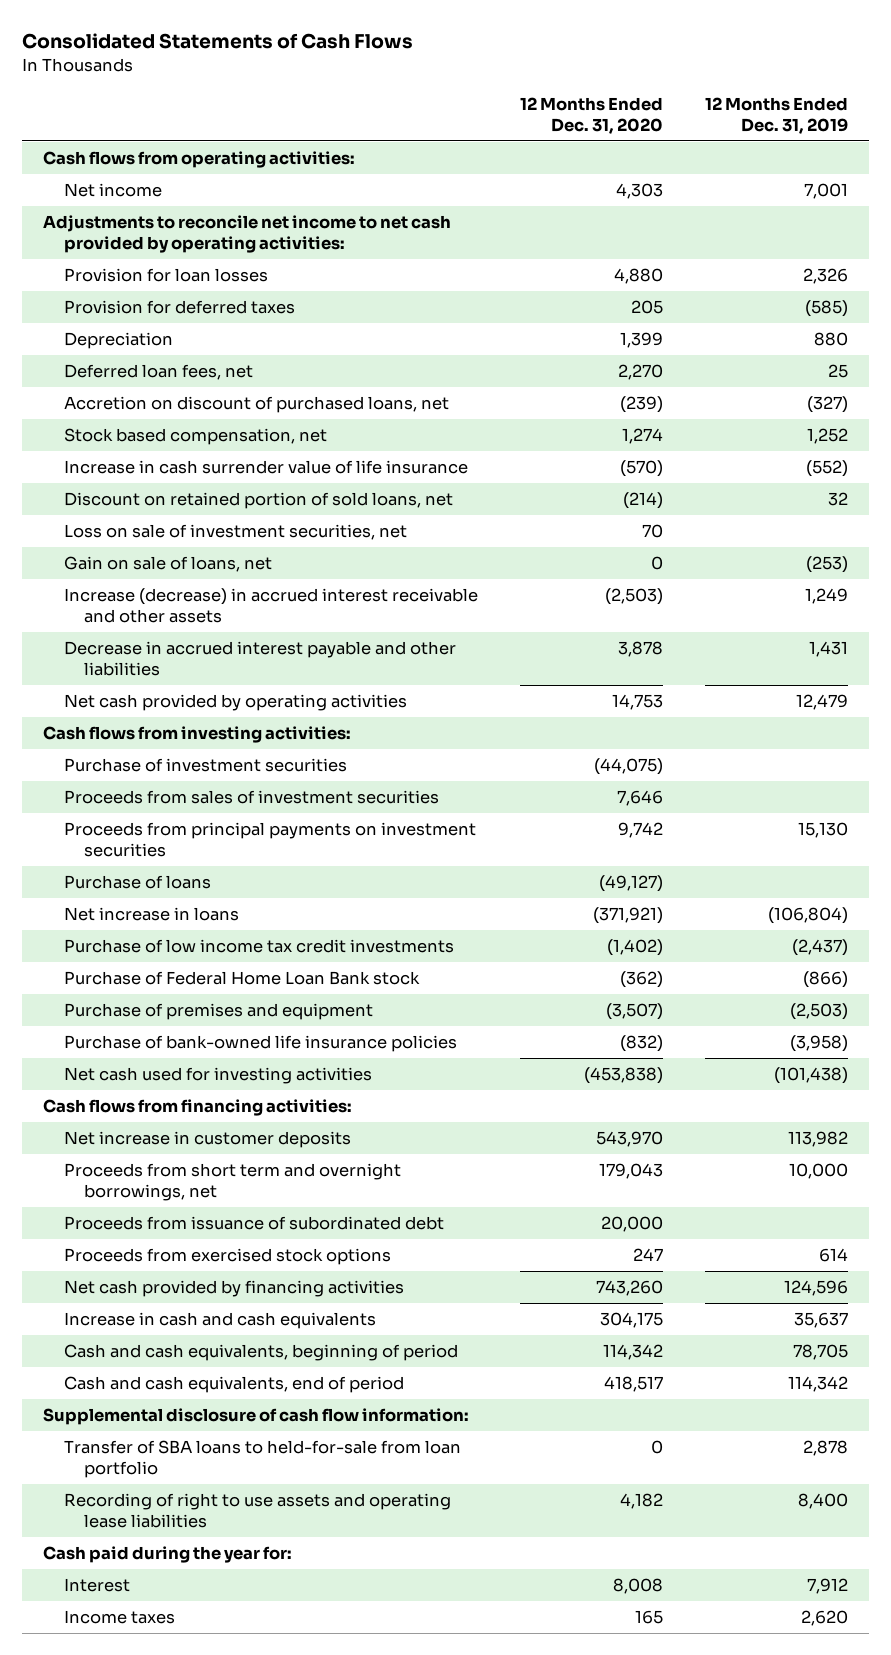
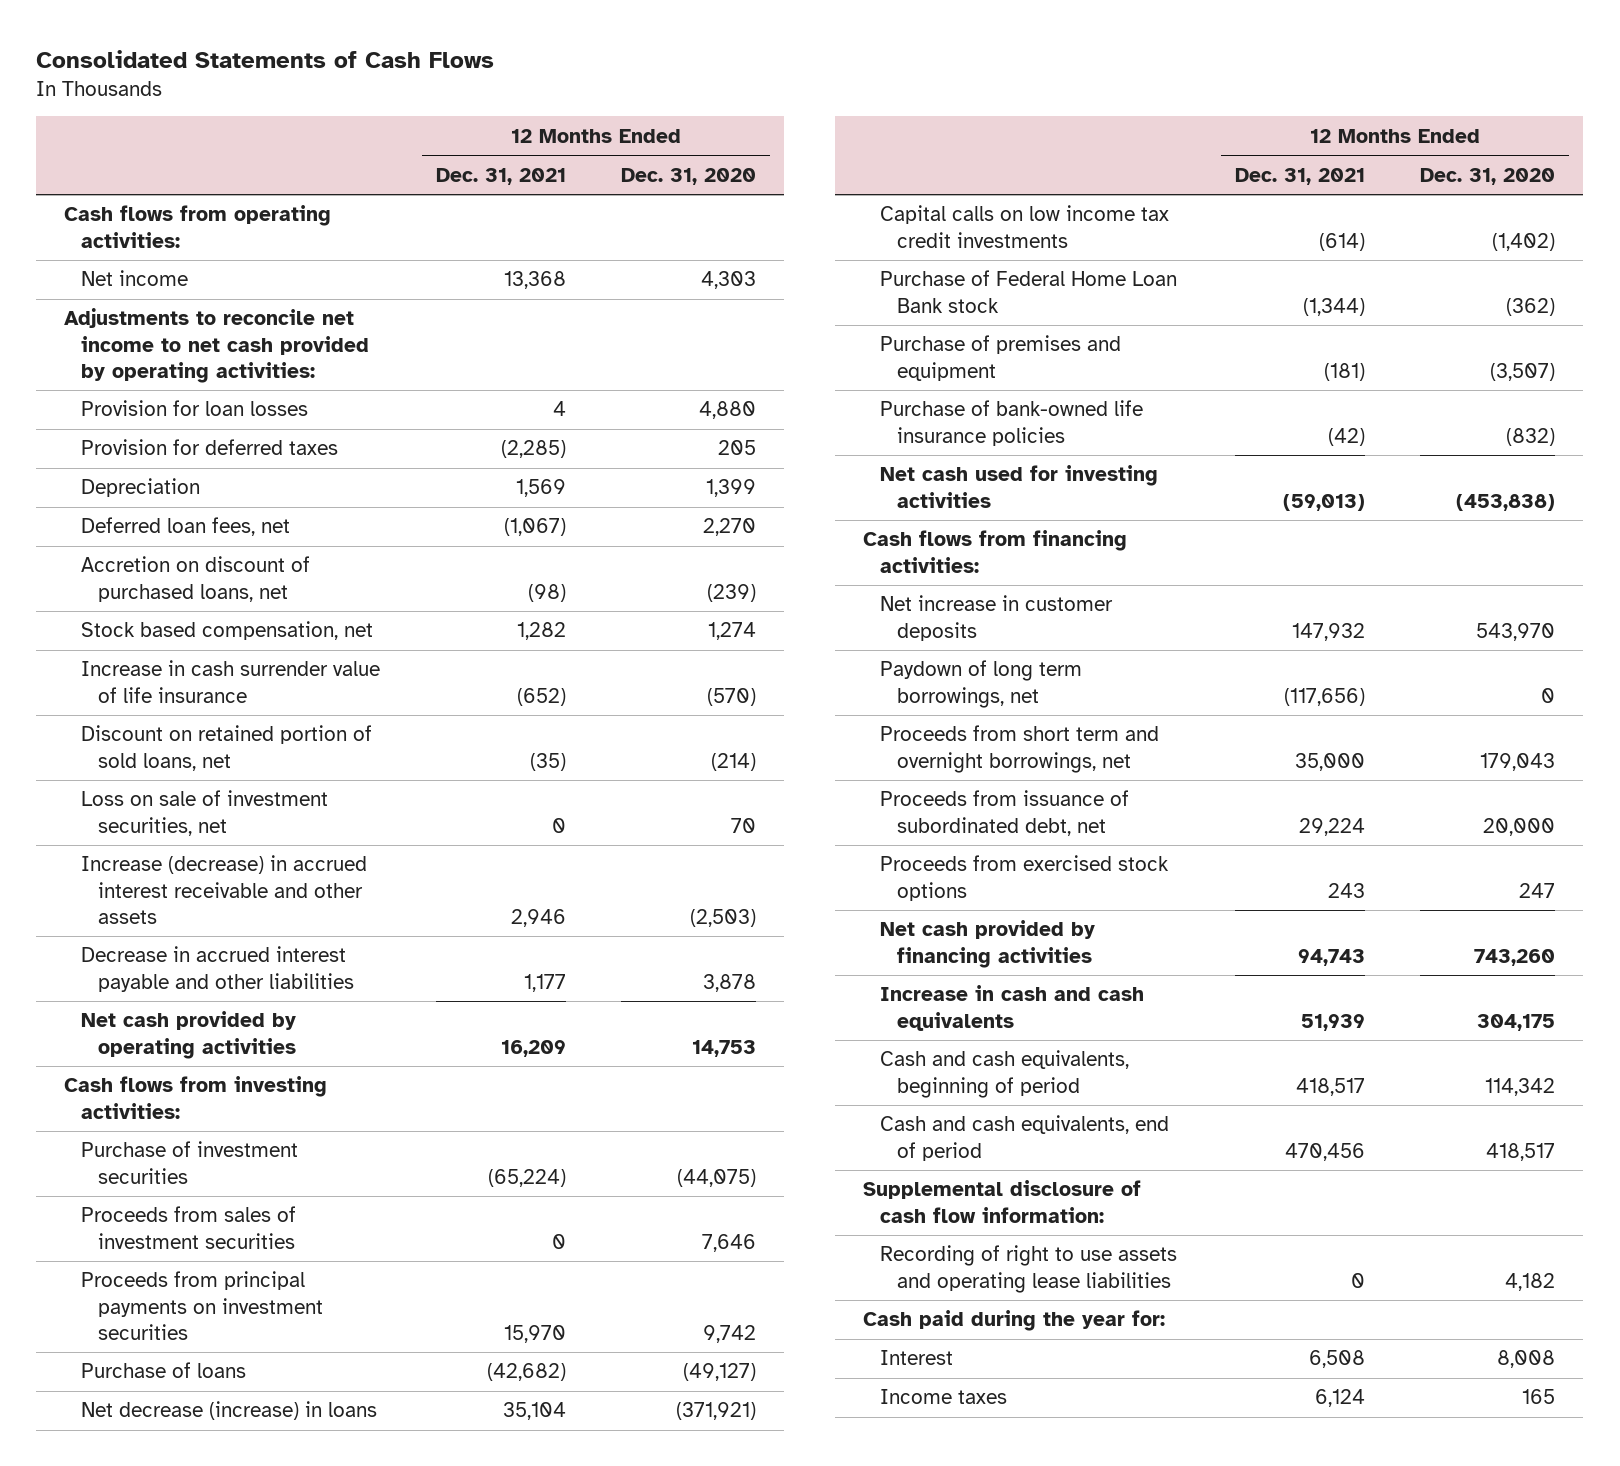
- | 12 Months Ended Dec. 31, 2020 | 12 Months Ended Dec. 31, 2019
+ | 12 Months Ended Dec. 31, 2021 | 12 Months Ended Dec. 31, 2020
- Gain on sale of loans, net | 0 | (253)
- Net increase in loans | (371,921) | (106,804)
- Purchase of low income tax credit investments | (1,402) | (2,437)
+ Net decrease (increase) in loans | 35,104 | (371,921)
+ Capital calls on low income tax credit investments | (614) | (1,402)
+ Paydown of long term borrowings, net | (117,656) | 0
- Proceeds from issuance of subordinated debt | 20,000 |
+ Proceeds from issuance of subordinated debt, net | 29,224 | 20,000
- Transfer of SBA loans to held-for-sale from loan portfolio | 0 | 2,878

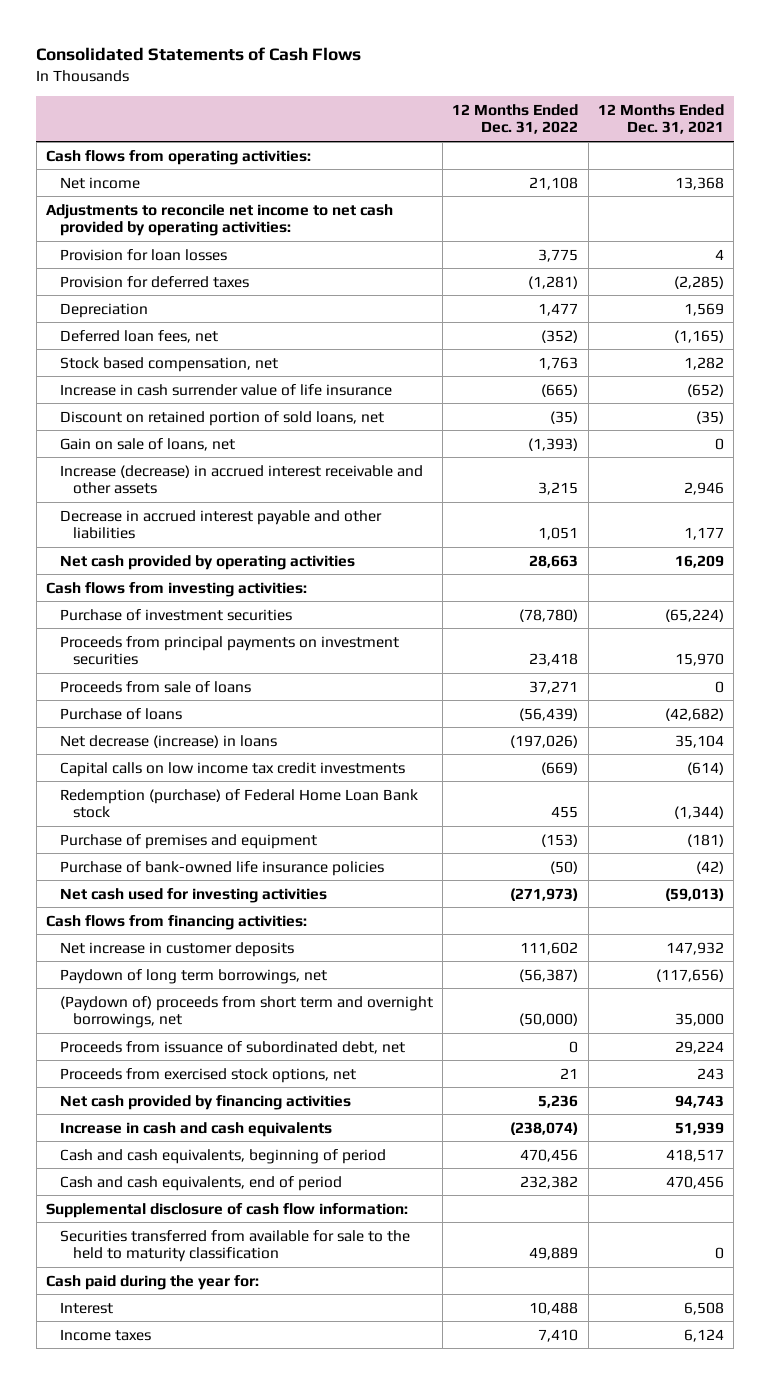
- | 12 Months Ended Dec. 31, 2021 | 12 Months Ended Dec. 31, 2020
+ | 12 Months Ended Dec. 31, 2022 | 12 Months Ended Dec. 31, 2021
- Deferred loan fees, net | (1,067) | 2,270
- Accretion on discount of purchased loans, net | (98) | (239)
+ Deferred loan fees, net | (352) | (1,165)
- Loss on sale of investment securities, net | 0 | 70
+ Gain on sale of loans, net | (1,393) | 0
- Proceeds from sales of investment securities | 0 | 7,646
+ Proceeds from sale of loans | 37,271 | 0
- Purchase of Federal Home Loan Bank stock | (1,344) | (362)
+ Redemption (purchase) of Federal Home Loan Bank stock | 455 | (1,344)
- Proceeds from short term and overnight borrowings, net | 35,000 | 179,043
+ (Paydown of) proceeds from short term and overnight borrowings, net | (50,000) | 35,000
- Proceeds from exercised stock options | 243 | 247
+ Proceeds from exercised stock options, net | 21 | 243
- Recording of right to use assets and operating lease liabilities | 0 | 4,182
+ Securities transferred from available for sale to the held to maturity classification | 49,889 | 0

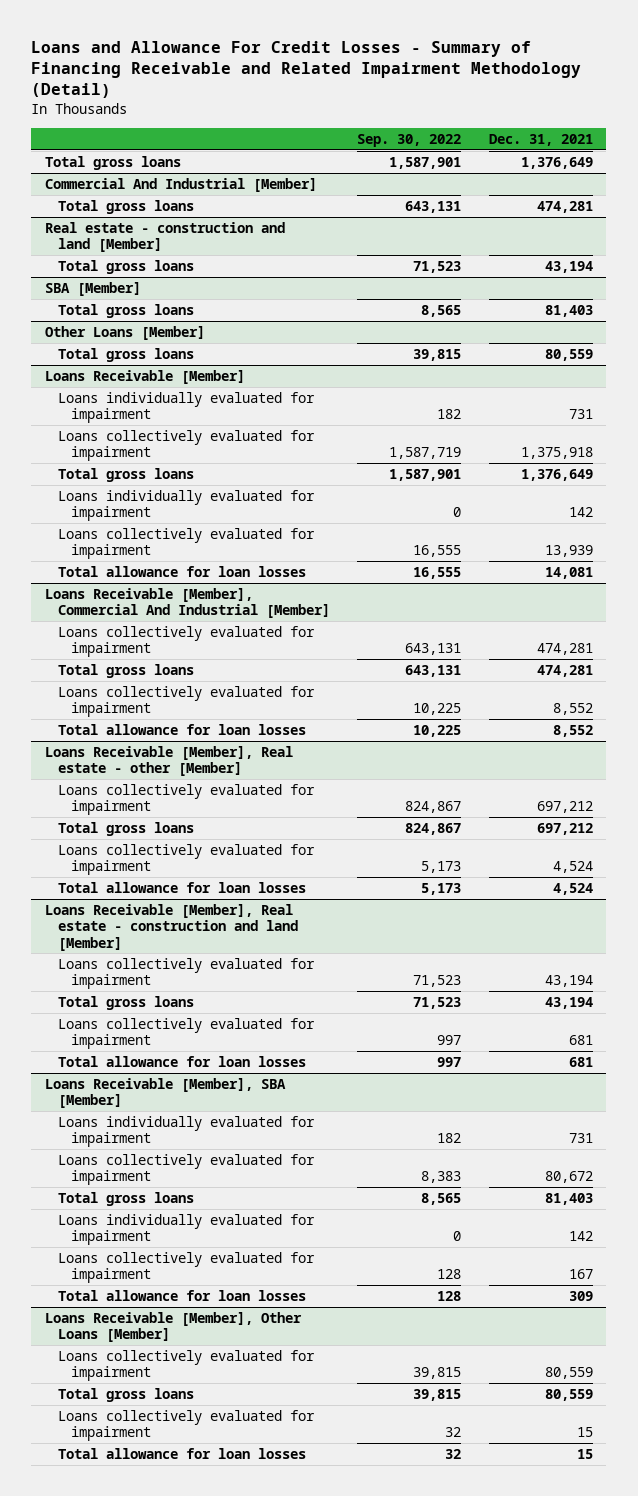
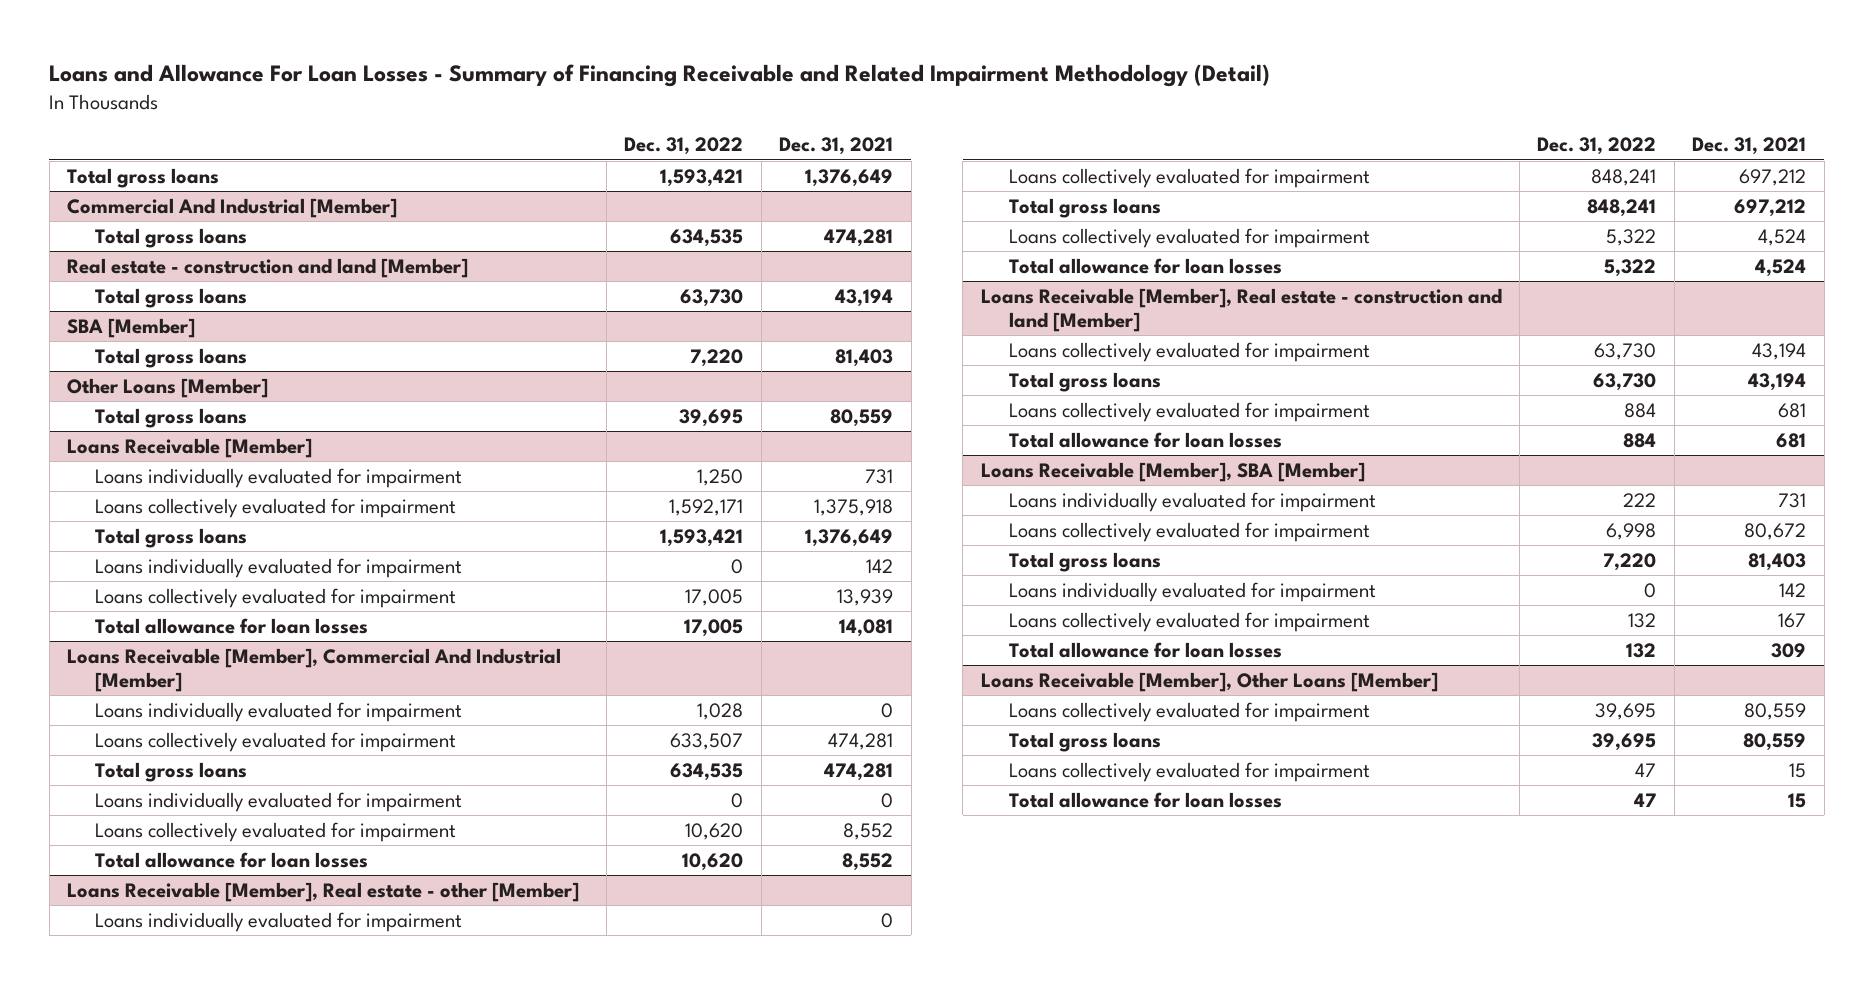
- Loans and Allowance For Credit Losses - Summary of Financing Receivable and Related Impairment Methodology (Detail)
+ Loans and Allowance For Loan Losses - Summary of Financing Receivable and Related Impairment Methodology (Detail)
- | Sep. 30, 2022 | Dec. 31, 2021
+ | Dec. 31, 2022 | Dec. 31, 2021
@ Loans Receivable [Member], Commercial And Industrial [Member]
+ Loans individually evaluated for impairment | 1,028 | 0
+ Loans individually evaluated for impairment | 0 | 0
@ Loans Receivable [Member], Real estate - other [Member]
+ Loans individually evaluated for impairment | | 0

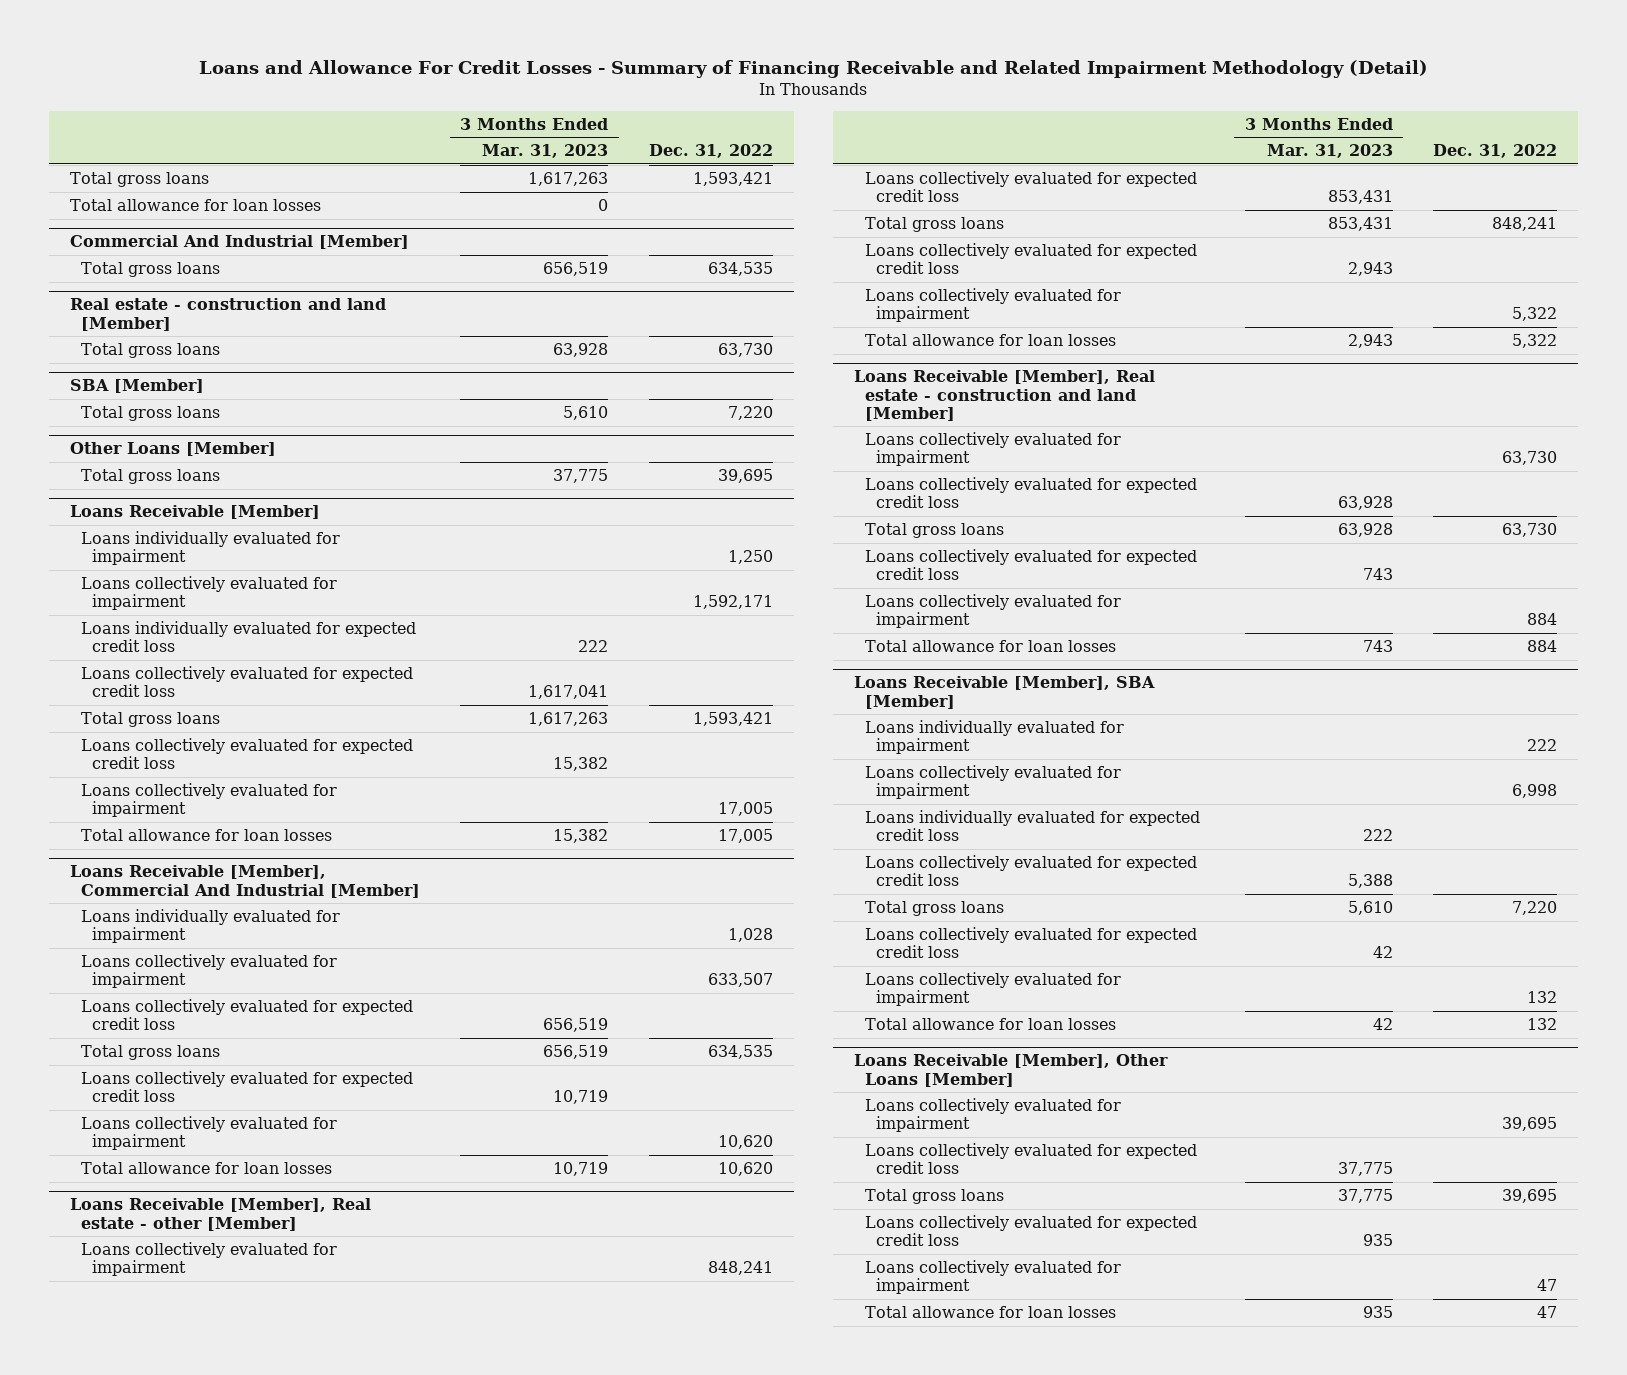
- Loans and Allowance For Loan Losses - Summary of Financing Receivable and Related Impairment Methodology (Detail)
+ Loans and Allowance For Credit Losses - Summary of Financing Receivable and Related Impairment Methodology (Detail)
- | Dec. 31, 2022 | Dec. 31, 2021
+ | 3 Months Ended Mar. 31, 2023 | Dec. 31, 2022
+ Total allowance for loan losses | 0 |
@ Loans Receivable [Member]
+ Loans individually evaluated for expected credit loss | 222 |
+ Loans collectively evaluated for expected credit loss | 1,617,041 |
- Loans individually evaluated for impairment | 0 | 142
+ Loans collectively evaluated for expected credit loss | 15,382 |
@ Loans Receivable [Member], Commercial And Industrial [Member]
+ Loans collectively evaluated for expected credit loss | 656,519 |
- Loans individually evaluated for impairment | 0 | 0
+ Loans collectively evaluated for expected credit loss | 10,719 |
@ Loans Receivable [Member], Real estate - other [Member]
- Loans individually evaluated for impairment | | 0
+ Loans collectively evaluated for expected credit loss | 853,431 |
+ Loans collectively evaluated for expected credit loss | 2,943 |
@ Loans Receivable [Member], Real estate - construction and land [Member]
+ Loans collectively evaluated for expected credit loss | 63,928 |
+ Loans collectively evaluated for expected credit loss | 743 |
@ Loans Receivable [Member], SBA [Member]
+ Loans individually evaluated for expected credit loss | 222 |
+ Loans collectively evaluated for expected credit loss | 5,388 |
- Loans individually evaluated for impairment | 0 | 142
+ Loans collectively evaluated for expected credit loss | 42 |
@ Loans Receivable [Member], Other Loans [Member]
+ Loans collectively evaluated for expected credit loss | 37,775 |
+ Loans collectively evaluated for expected credit loss | 935 |

